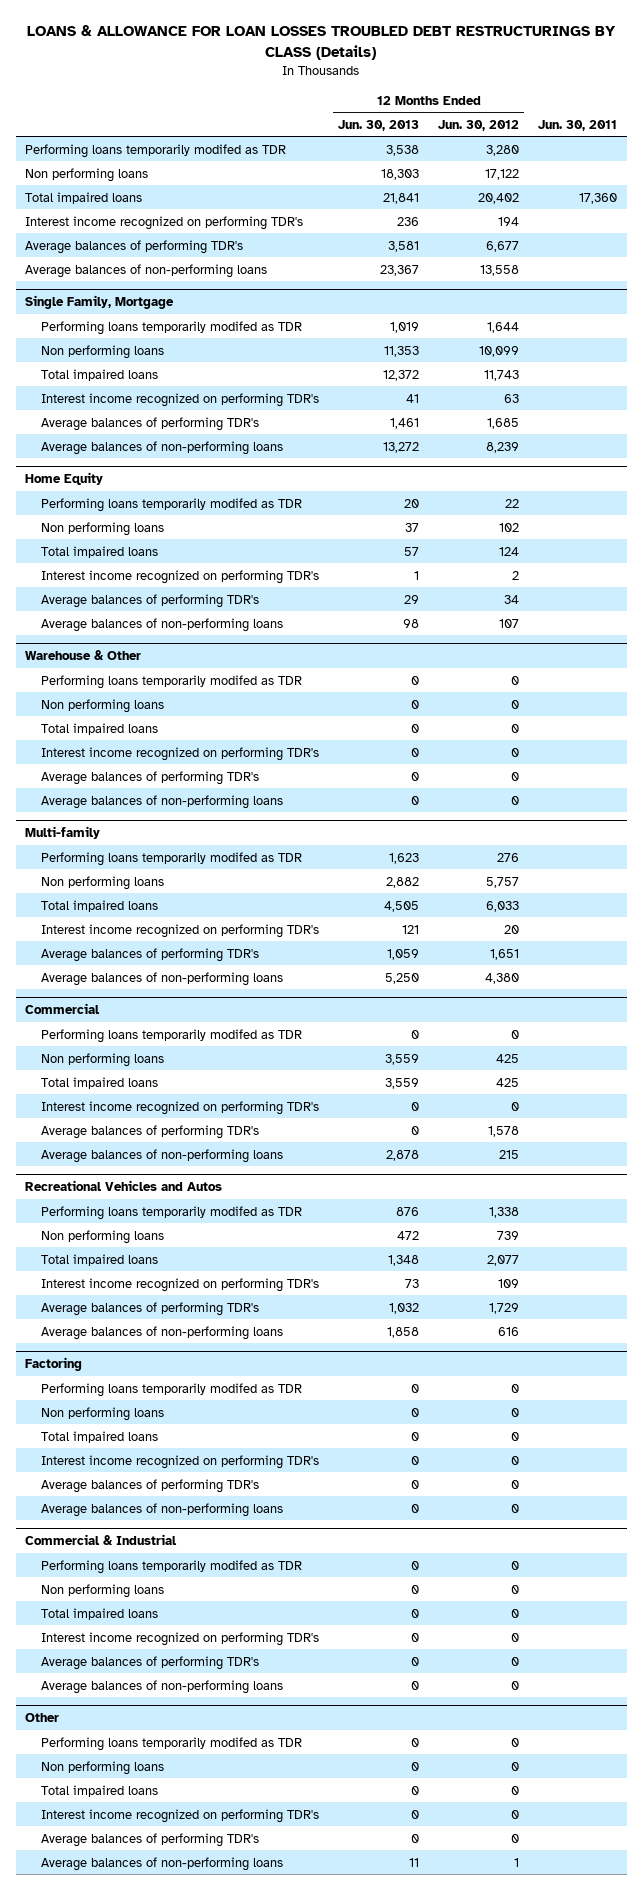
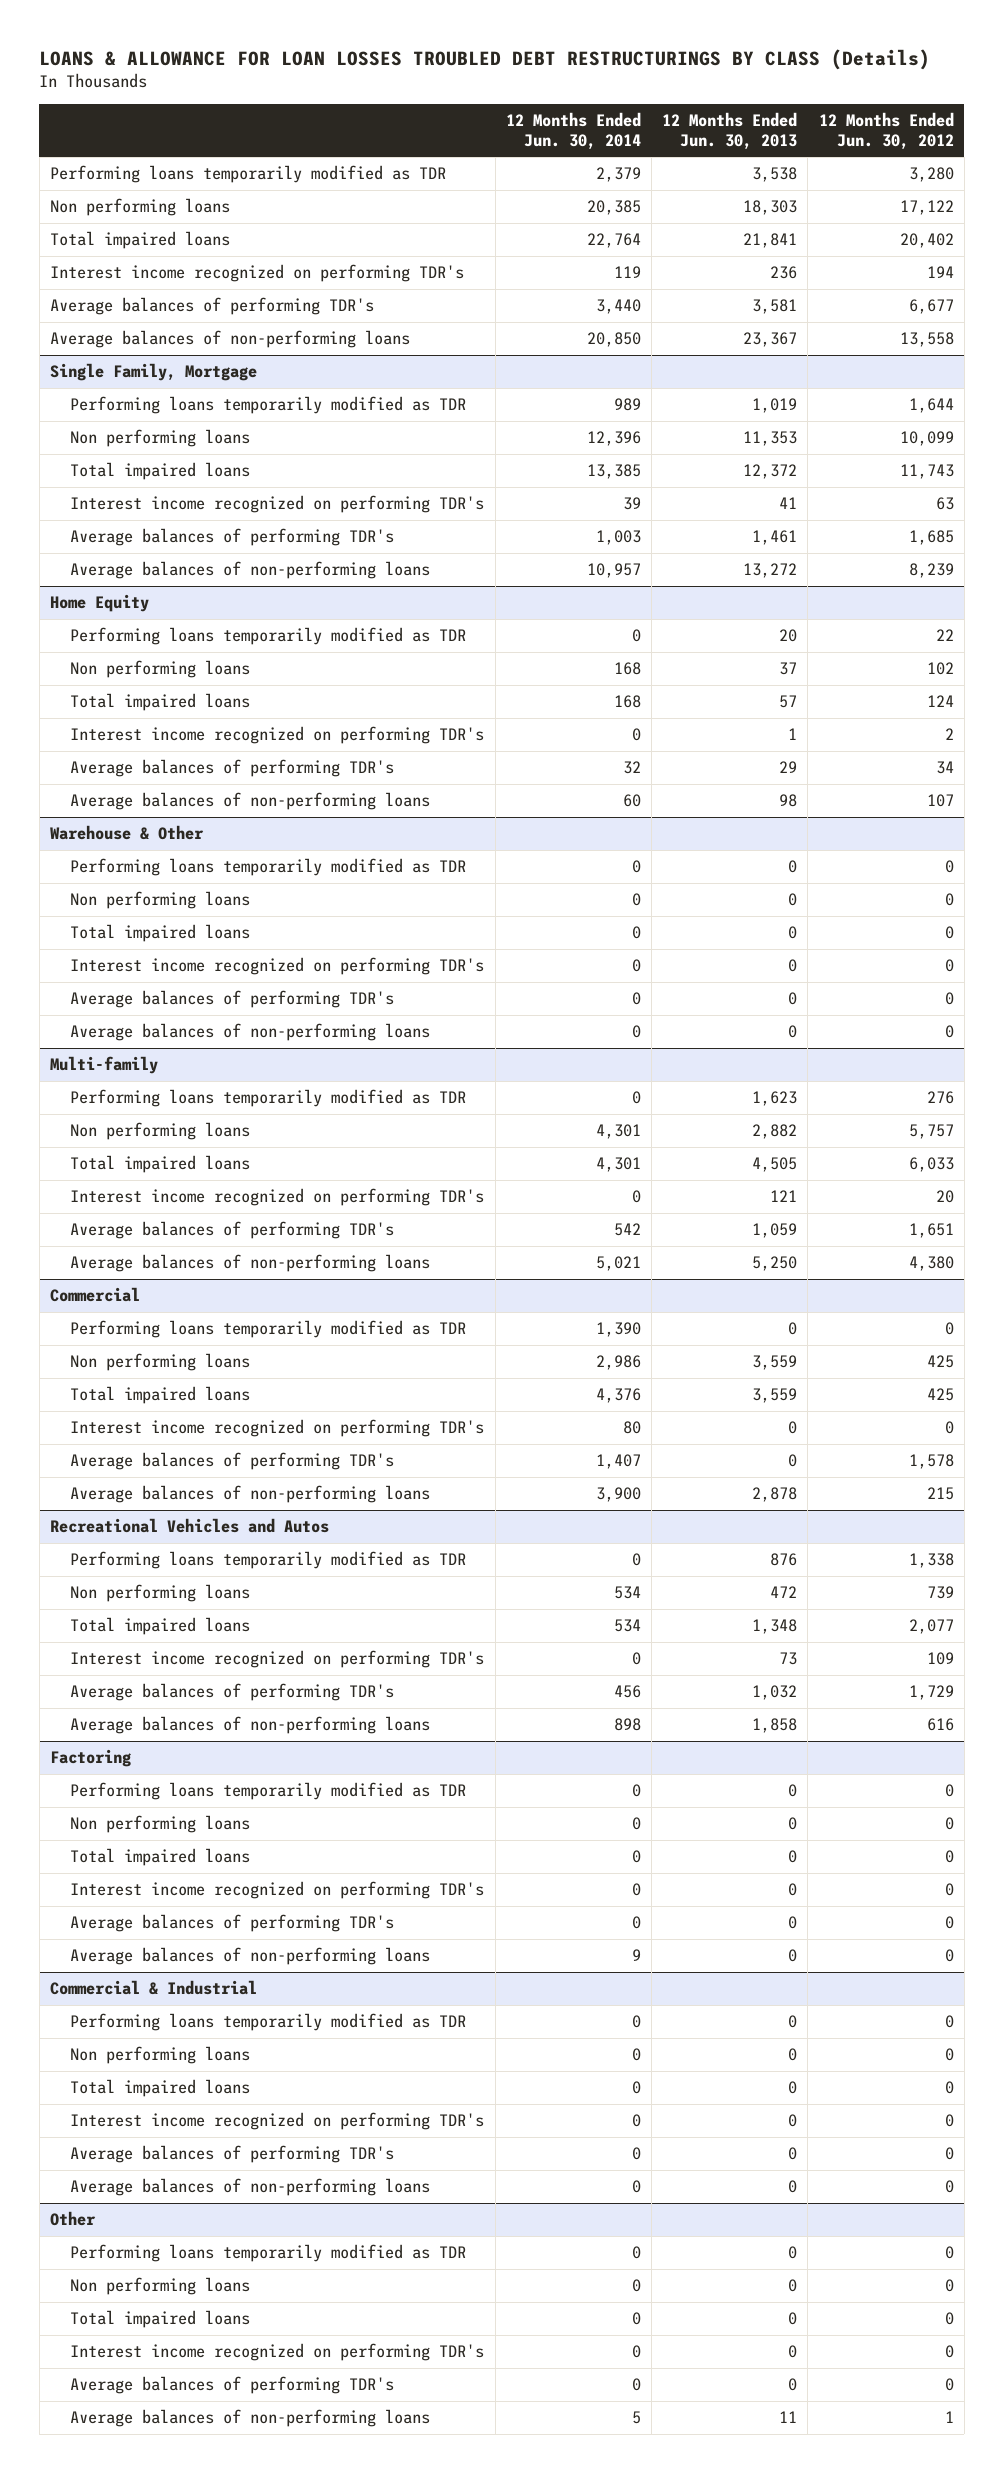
- | 12 Months Ended Jun. 30, 2013 | 12 Months Ended Jun. 30, 2012 | Jun. 30, 2011
+ | 12 Months Ended Jun. 30, 2014 | 12 Months Ended Jun. 30, 2013 | 12 Months Ended Jun. 30, 2012
- Performing loans temporarily modifed as TDR | 3,538 | 3,280 |
+ Performing loans temporarily modified as TDR | 2,379 | 3,538 | 3,280
@ Single Family, Mortgage
- Performing loans temporarily modifed as TDR | 1,019 | 1,644 |
+ Performing loans temporarily modified as TDR | 989 | 1,019 | 1,644
@ Home Equity
- Performing loans temporarily modifed as TDR | 20 | 22 |
+ Performing loans temporarily modified as TDR | 0 | 20 | 22
@ Warehouse & Other
- Performing loans temporarily modifed as TDR | 0 | 0 |
+ Performing loans temporarily modified as TDR | 0 | 0 | 0
@ Multi-family
- Performing loans temporarily modifed as TDR | 1,623 | 276 |
+ Performing loans temporarily modified as TDR | 0 | 1,623 | 276
@ Commercial
- Performing loans temporarily modifed as TDR | 0 | 0 |
+ Performing loans temporarily modified as TDR | 1,390 | 0 | 0
@ Recreational Vehicles and Autos
- Performing loans temporarily modifed as TDR | 876 | 1,338 |
+ Performing loans temporarily modified as TDR | 0 | 876 | 1,338
@ Factoring
- Performing loans temporarily modifed as TDR | 0 | 0 |
+ Performing loans temporarily modified as TDR | 0 | 0 | 0
@ Commercial & Industrial
- Performing loans temporarily modifed as TDR | 0 | 0 |
+ Performing loans temporarily modified as TDR | 0 | 0 | 0
@ Other
- Performing loans temporarily modifed as TDR | 0 | 0 |
+ Performing loans temporarily modified as TDR | 0 | 0 | 0

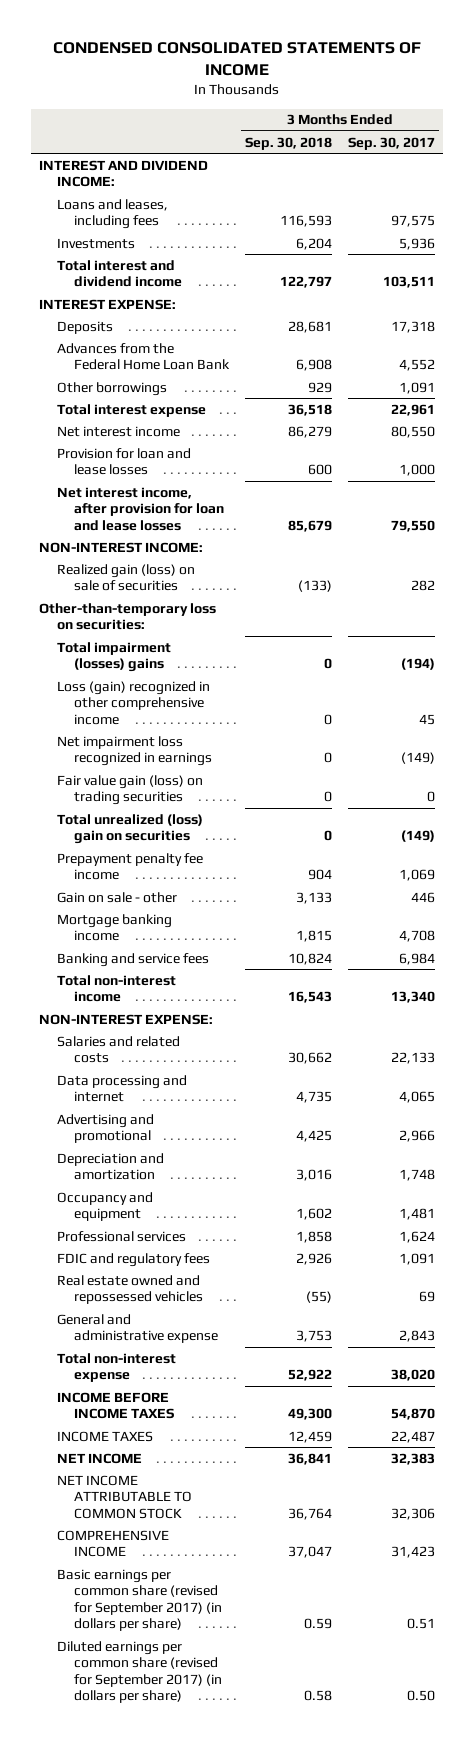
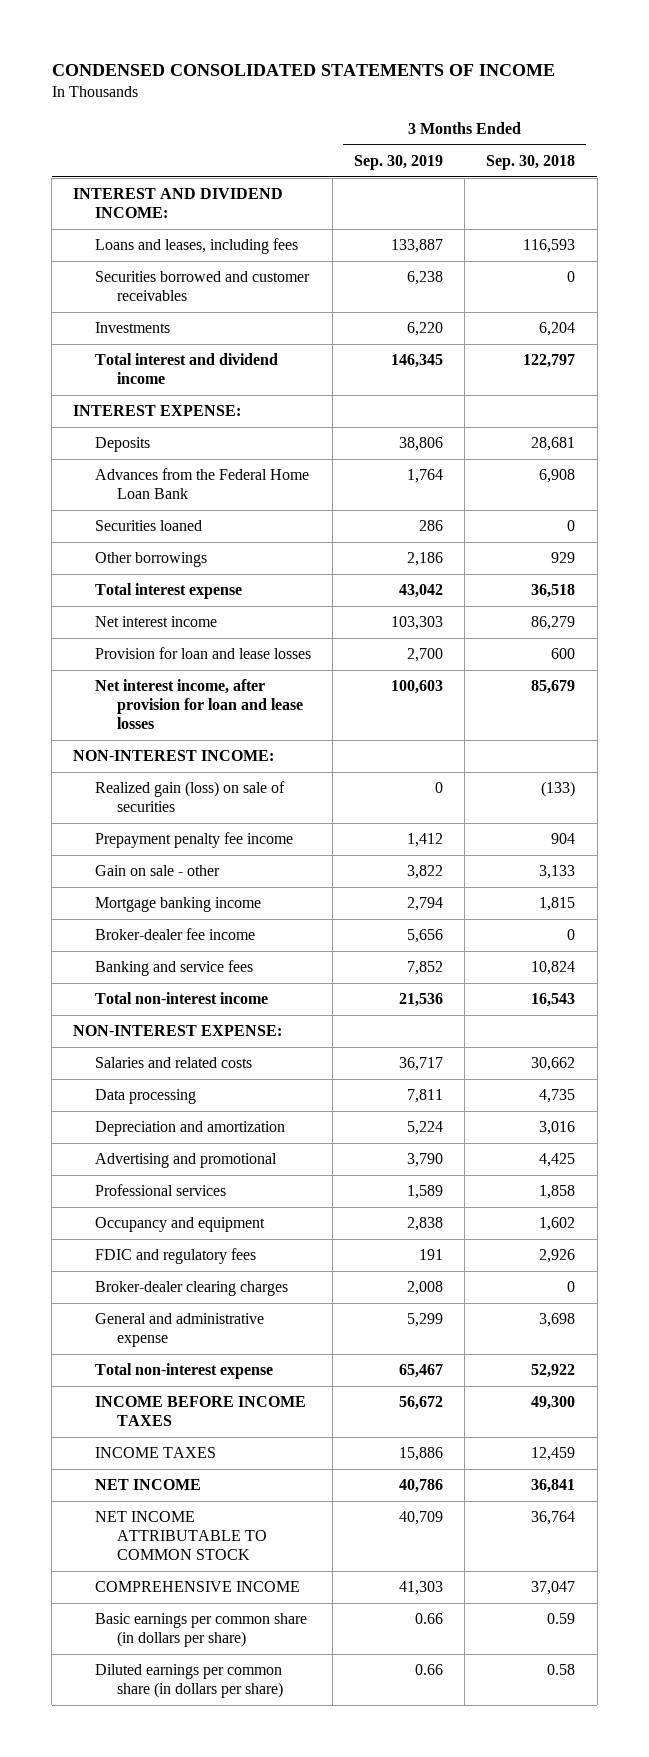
- | 3 Months Ended Sep. 30, 2018 | 3 Months Ended Sep. 30, 2017
+ | 3 Months Ended Sep. 30, 2019 | 3 Months Ended Sep. 30, 2018
+ Securities borrowed and customer receivables | 6,238 | 0
+ Securities loaned | 286 | 0
- Other-than-temporary loss on securities:
- Total impairment (losses) gains | 0 | (194)
- Loss (gain) recognized in other comprehensive income | 0 | 45
- Net impairment loss recognized in earnings | 0 | (149)
- Fair value gain (loss) on trading securities | 0 | 0
- Total unrealized (loss) gain on securities | 0 | (149)
+ Broker-dealer fee income | 5,656 | 0
- Data processing and internet | 4,735 | 4,065
+ Data processing | 7,811 | 4,735
moved down: Advertising and promotional | 3,790 | 4,425
moved down: Occupancy and equipment | 2,838 | 1,602
- Real estate owned and repossessed vehicles | (55) | 69
- General and administrative expense | 3,753 | 2,843
+ Broker-dealer clearing charges | 2,008 | 0
+ General and administrative expense | 5,299 | 3,698
- Basic earnings per common share (revised for September 2017) (in dollars per share) | 0.59 | 0.51
- Diluted earnings per common share (revised for September 2017) (in dollars per share) | 0.58 | 0.50
+ Basic earnings per common share (in dollars per share) | 0.66 | 0.59
+ Diluted earnings per common share (in dollars per share) | 0.66 | 0.58

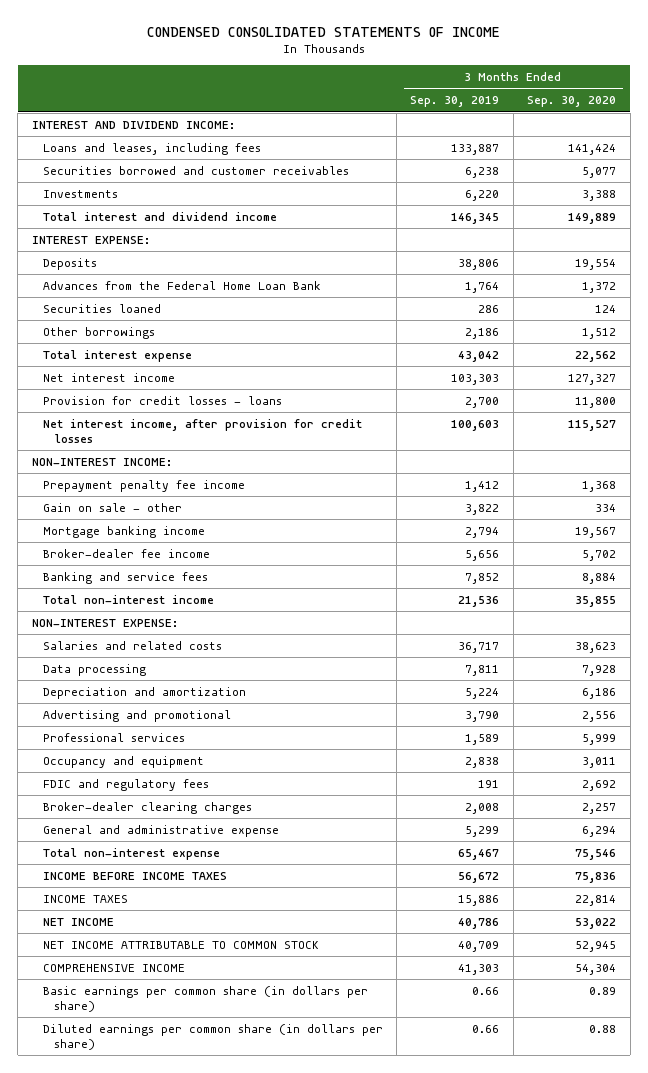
- | 3 Months Ended Sep. 30, 2019 | 3 Months Ended Sep. 30, 2018
+ | 3 Months Ended Sep. 30, 2019 | 3 Months Ended Sep. 30, 2020
- Provision for loan and lease losses | 2,700 | 600
- Net interest income, after provision for loan and lease losses | 100,603 | 85,679
+ Provision for credit losses - loans | 2,700 | 11,800
+ Net interest income, after provision for credit losses | 100,603 | 115,527
- Realized gain (loss) on sale of securities | 0 | (133)

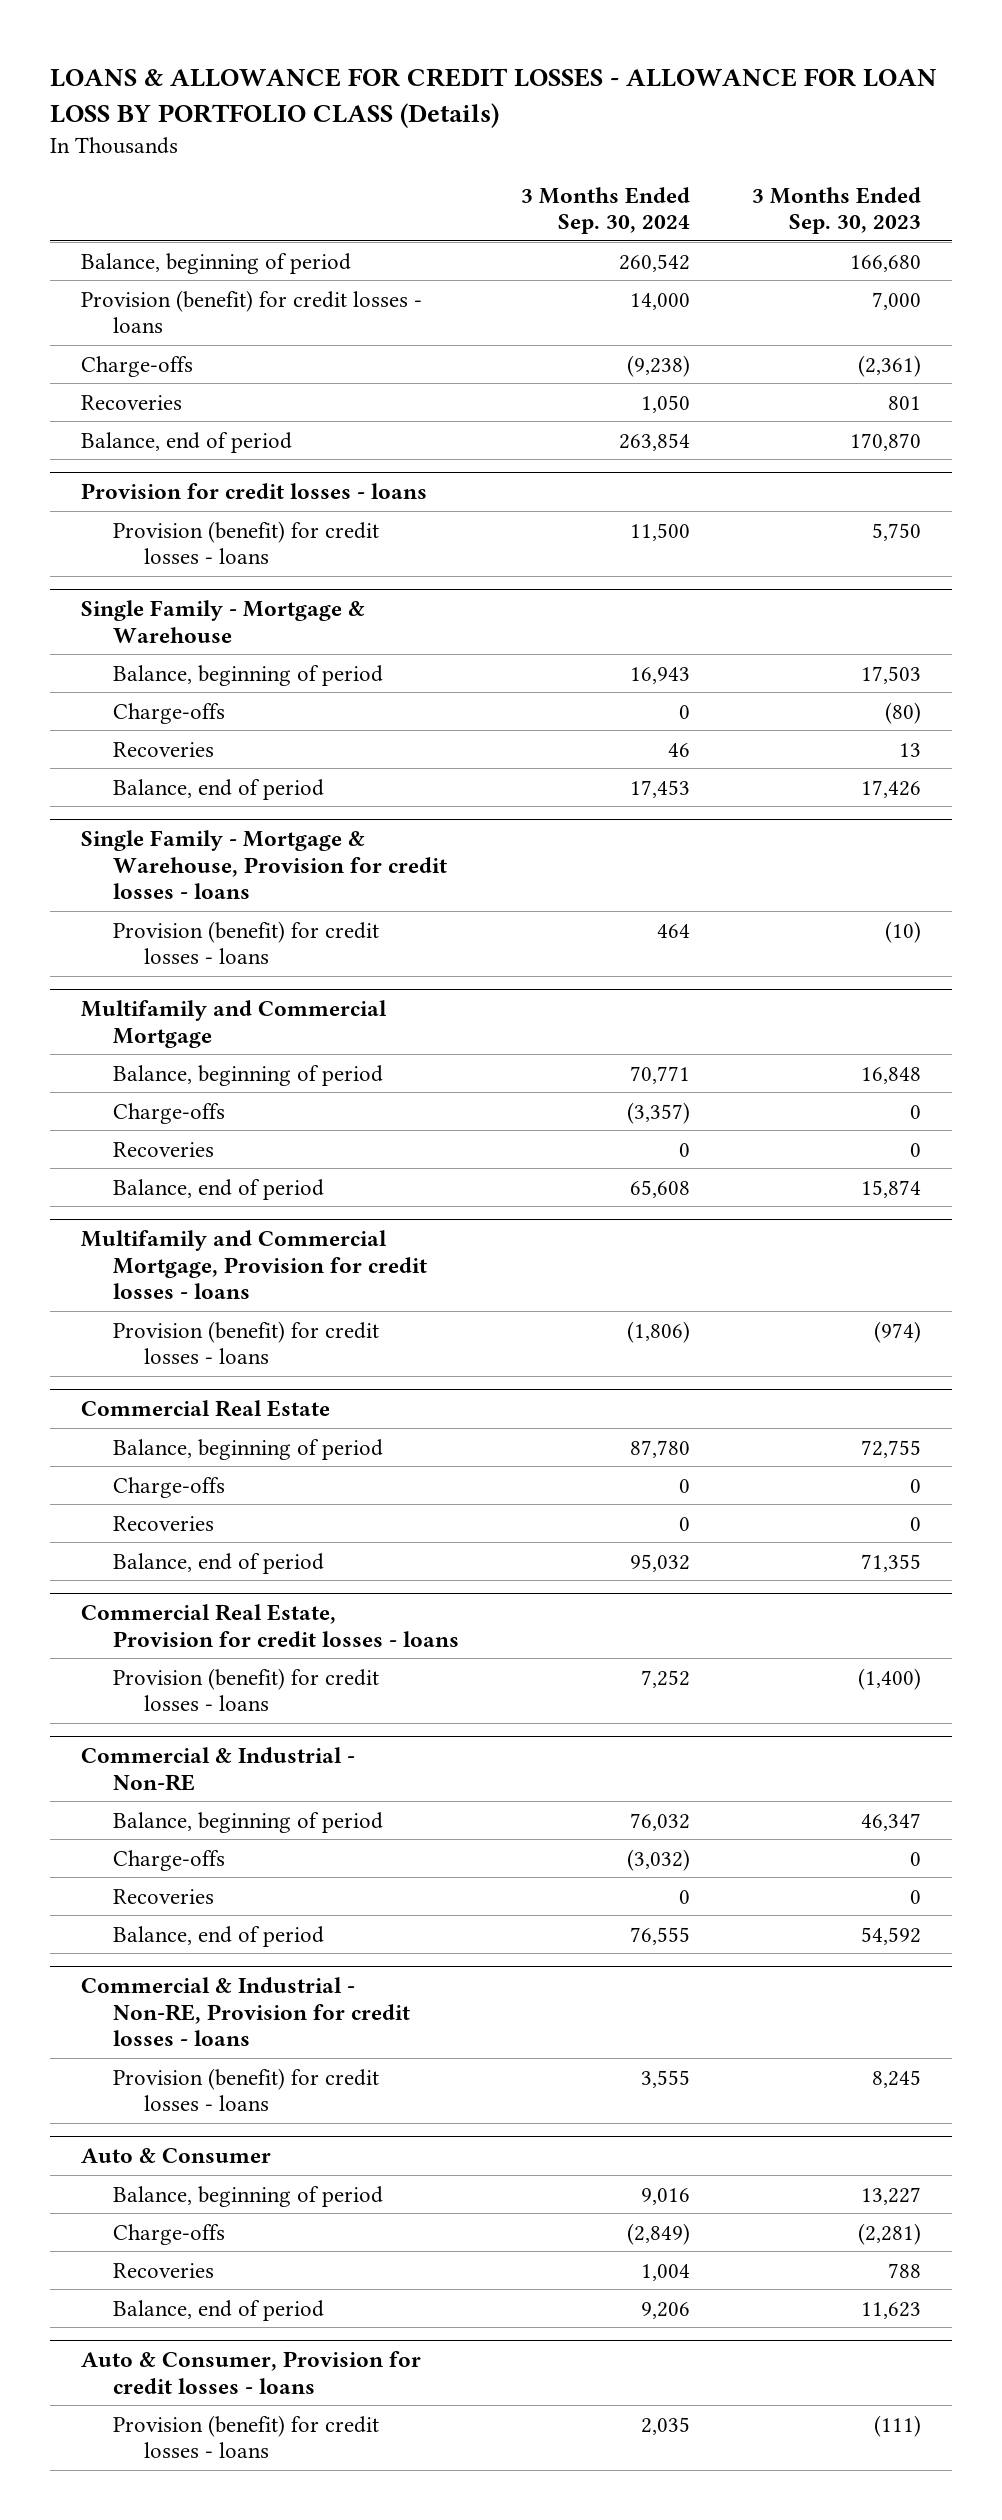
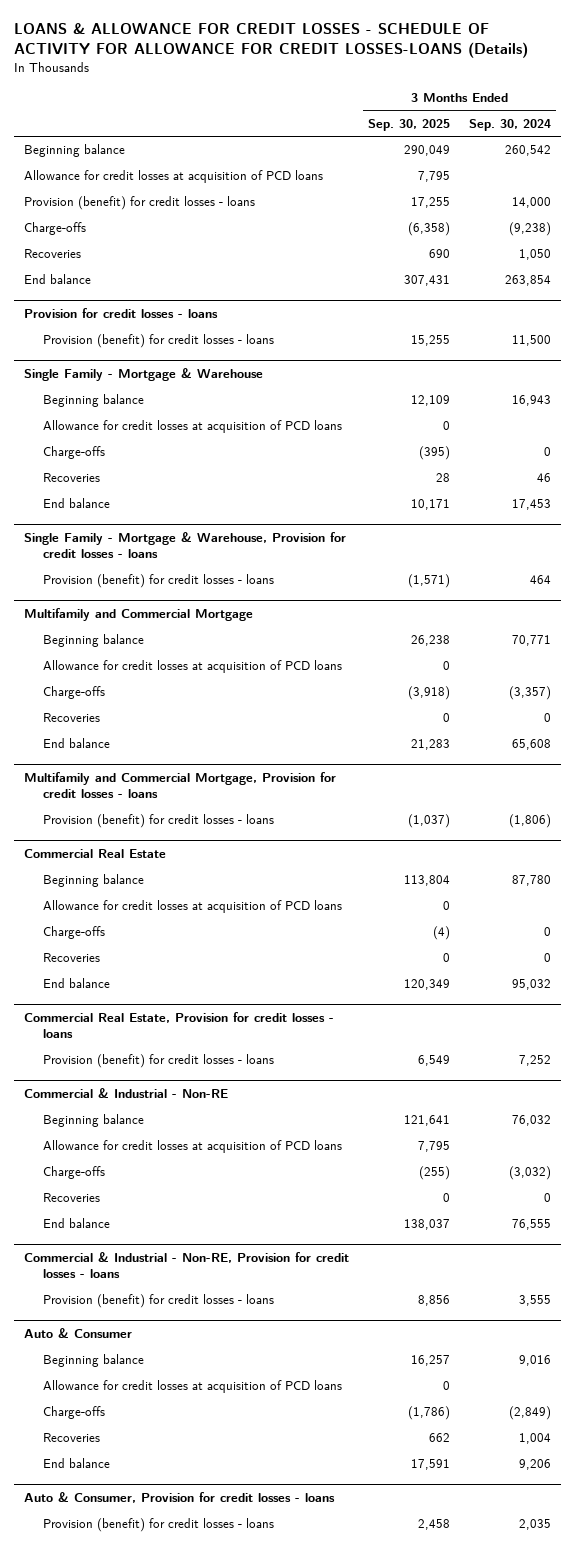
- LOANS & ALLOWANCE FOR CREDIT LOSSES - ALLOWANCE FOR LOAN LOSS BY PORTFOLIO CLASS (Details)
+ LOANS & ALLOWANCE FOR CREDIT LOSSES - SCHEDULE OF ACTIVITY FOR ALLOWANCE FOR CREDIT LOSSES-LOANS (Details)
- | 3 Months Ended Sep. 30, 2024 | 3 Months Ended Sep. 30, 2023
+ | 3 Months Ended Sep. 30, 2025 | 3 Months Ended Sep. 30, 2024
- Balance, beginning of period | 260,542 | 166,680
+ Beginning balance | 290,049 | 260,542
+ Allowance for credit losses at acquisition of PCD loans | 7,795 |
- Balance, end of period | 263,854 | 170,870
+ End balance | 307,431 | 263,854
@ Single Family - Mortgage & Warehouse
- Balance, beginning of period | 16,943 | 17,503
+ Beginning balance | 12,109 | 16,943
+ Allowance for credit losses at acquisition of PCD loans | 0 |
- Balance, end of period | 17,453 | 17,426
+ End balance | 10,171 | 17,453
@ Multifamily and Commercial Mortgage
- Balance, beginning of period | 70,771 | 16,848
+ Beginning balance | 26,238 | 70,771
+ Allowance for credit losses at acquisition of PCD loans | 0 |
- Balance, end of period | 65,608 | 15,874
+ End balance | 21,283 | 65,608
@ Commercial Real Estate
- Balance, beginning of period | 87,780 | 72,755
+ Beginning balance | 113,804 | 87,780
+ Allowance for credit losses at acquisition of PCD loans | 0 |
- Balance, end of period | 95,032 | 71,355
+ End balance | 120,349 | 95,032
@ Commercial & Industrial - Non-RE
- Balance, beginning of period | 76,032 | 46,347
+ Beginning balance | 121,641 | 76,032
+ Allowance for credit losses at acquisition of PCD loans | 7,795 |
- Balance, end of period | 76,555 | 54,592
+ End balance | 138,037 | 76,555
@ Auto & Consumer
- Balance, beginning of period | 9,016 | 13,227
+ Beginning balance | 16,257 | 9,016
+ Allowance for credit losses at acquisition of PCD loans | 0 |
- Balance, end of period | 9,206 | 11,623
+ End balance | 17,591 | 9,206

